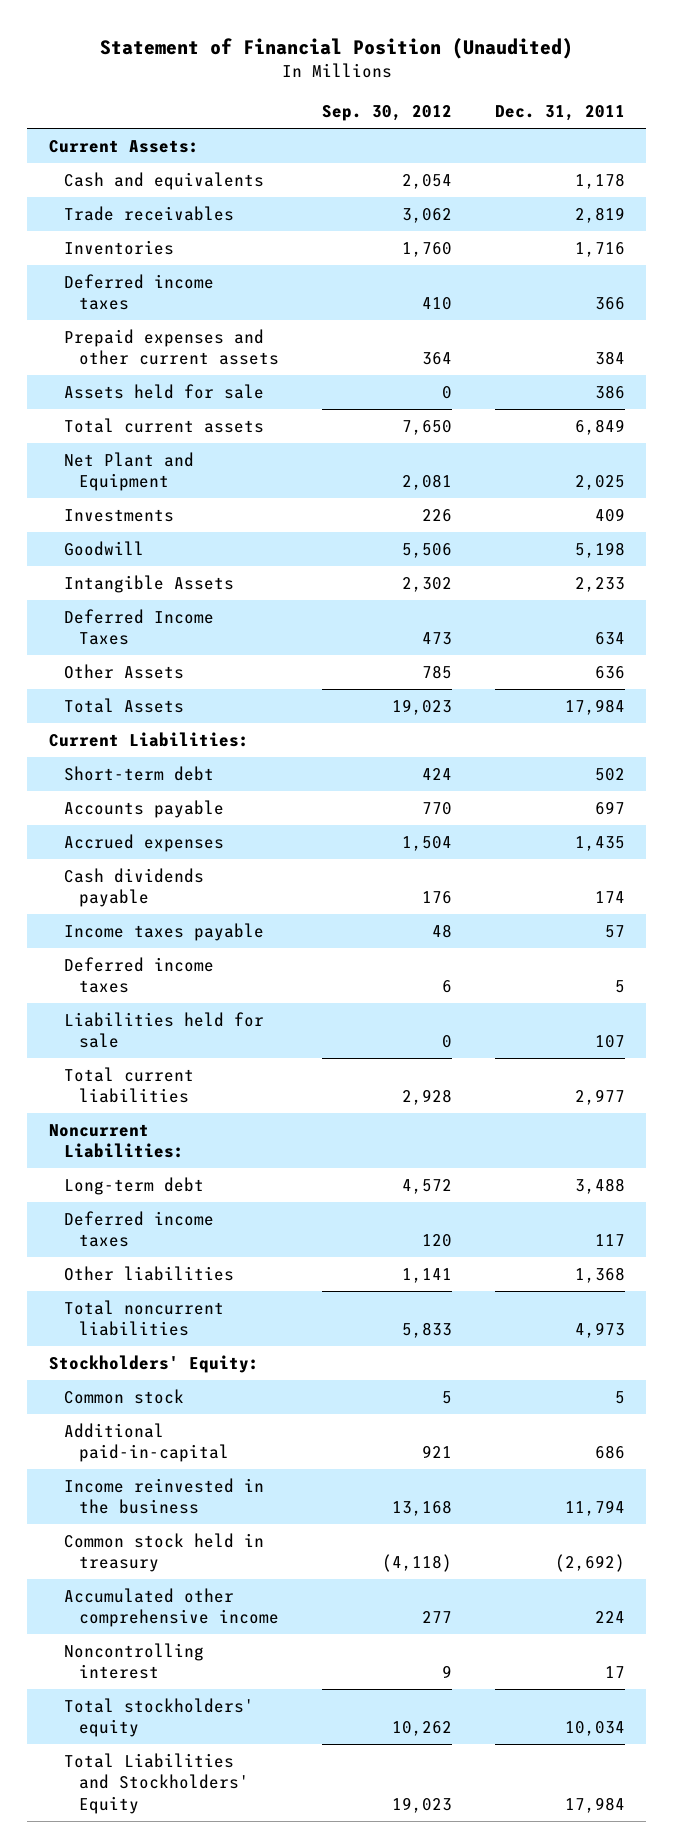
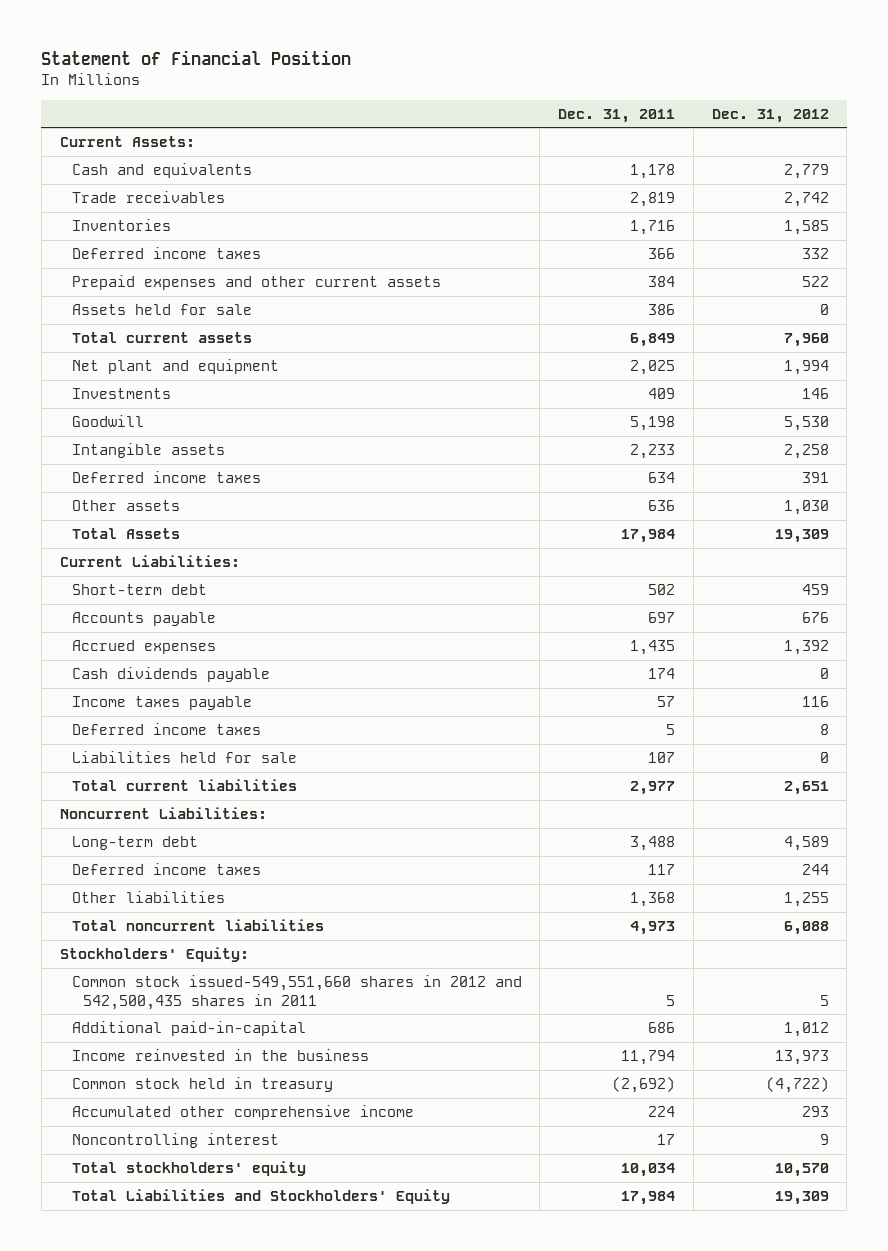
- Statement of Financial Position (Unaudited)
+ Statement of Financial Position
- | Sep. 30, 2012 | Dec. 31, 2011
+ | Dec. 31, 2011 | Dec. 31, 2012
- Net Plant and Equipment | 2,081 | 2,025
+ Net plant and equipment | 2,025 | 1,994
- Intangible Assets | 2,302 | 2,233
- Deferred Income Taxes | 473 | 634
- Other Assets | 785 | 636
+ Intangible assets | 2,233 | 2,258
+ Deferred income taxes | 634 | 391
+ Other assets | 636 | 1,030
- Common stock | 5 | 5
+ Common stock issued-549,551,660 shares in 2012 and 542,500,435 shares in 2011 | 5 | 5

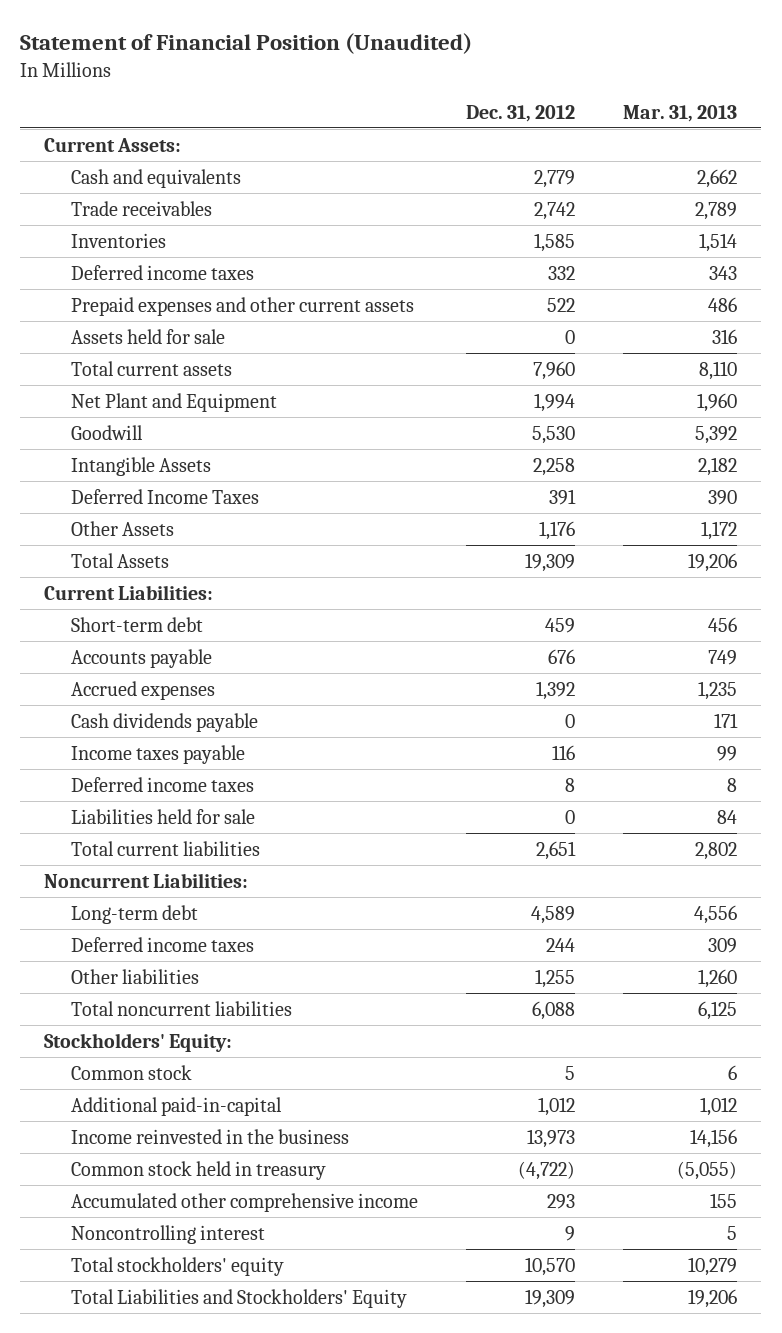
- Statement of Financial Position
+ Statement of Financial Position (Unaudited)
- | Dec. 31, 2011 | Dec. 31, 2012
+ | Dec. 31, 2012 | Mar. 31, 2013
- Net plant and equipment | 2,025 | 1,994
- Investments | 409 | 146
+ Net Plant and Equipment | 1,994 | 1,960
- Intangible assets | 2,233 | 2,258
- Deferred income taxes | 634 | 391
- Other assets | 636 | 1,030
+ Intangible Assets | 2,258 | 2,182
+ Deferred Income Taxes | 391 | 390
+ Other Assets | 1,176 | 1,172
- Common stock issued-549,551,660 shares in 2012 and 542,500,435 shares in 2011 | 5 | 5
+ Common stock | 5 | 6

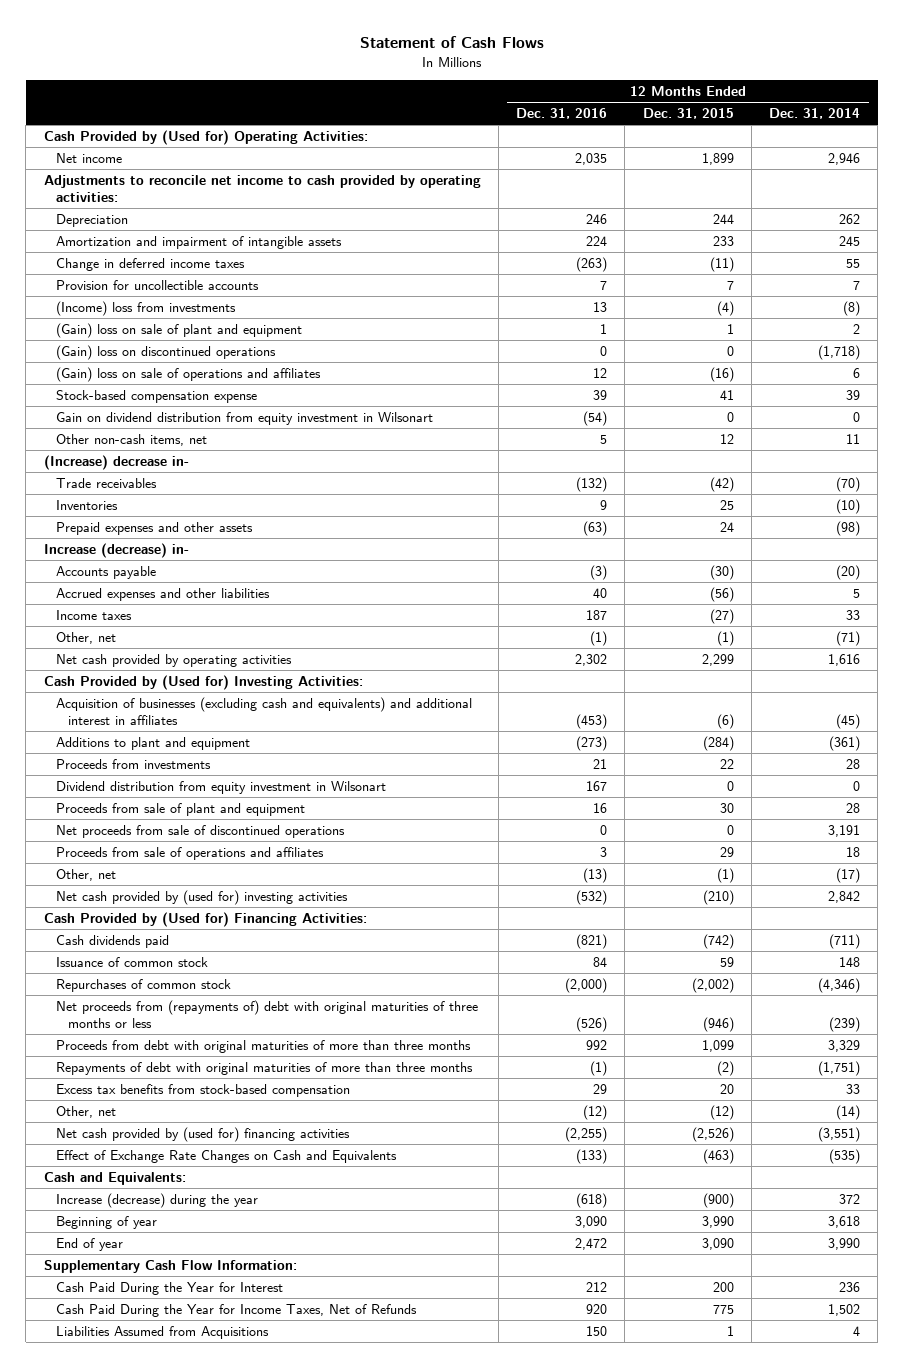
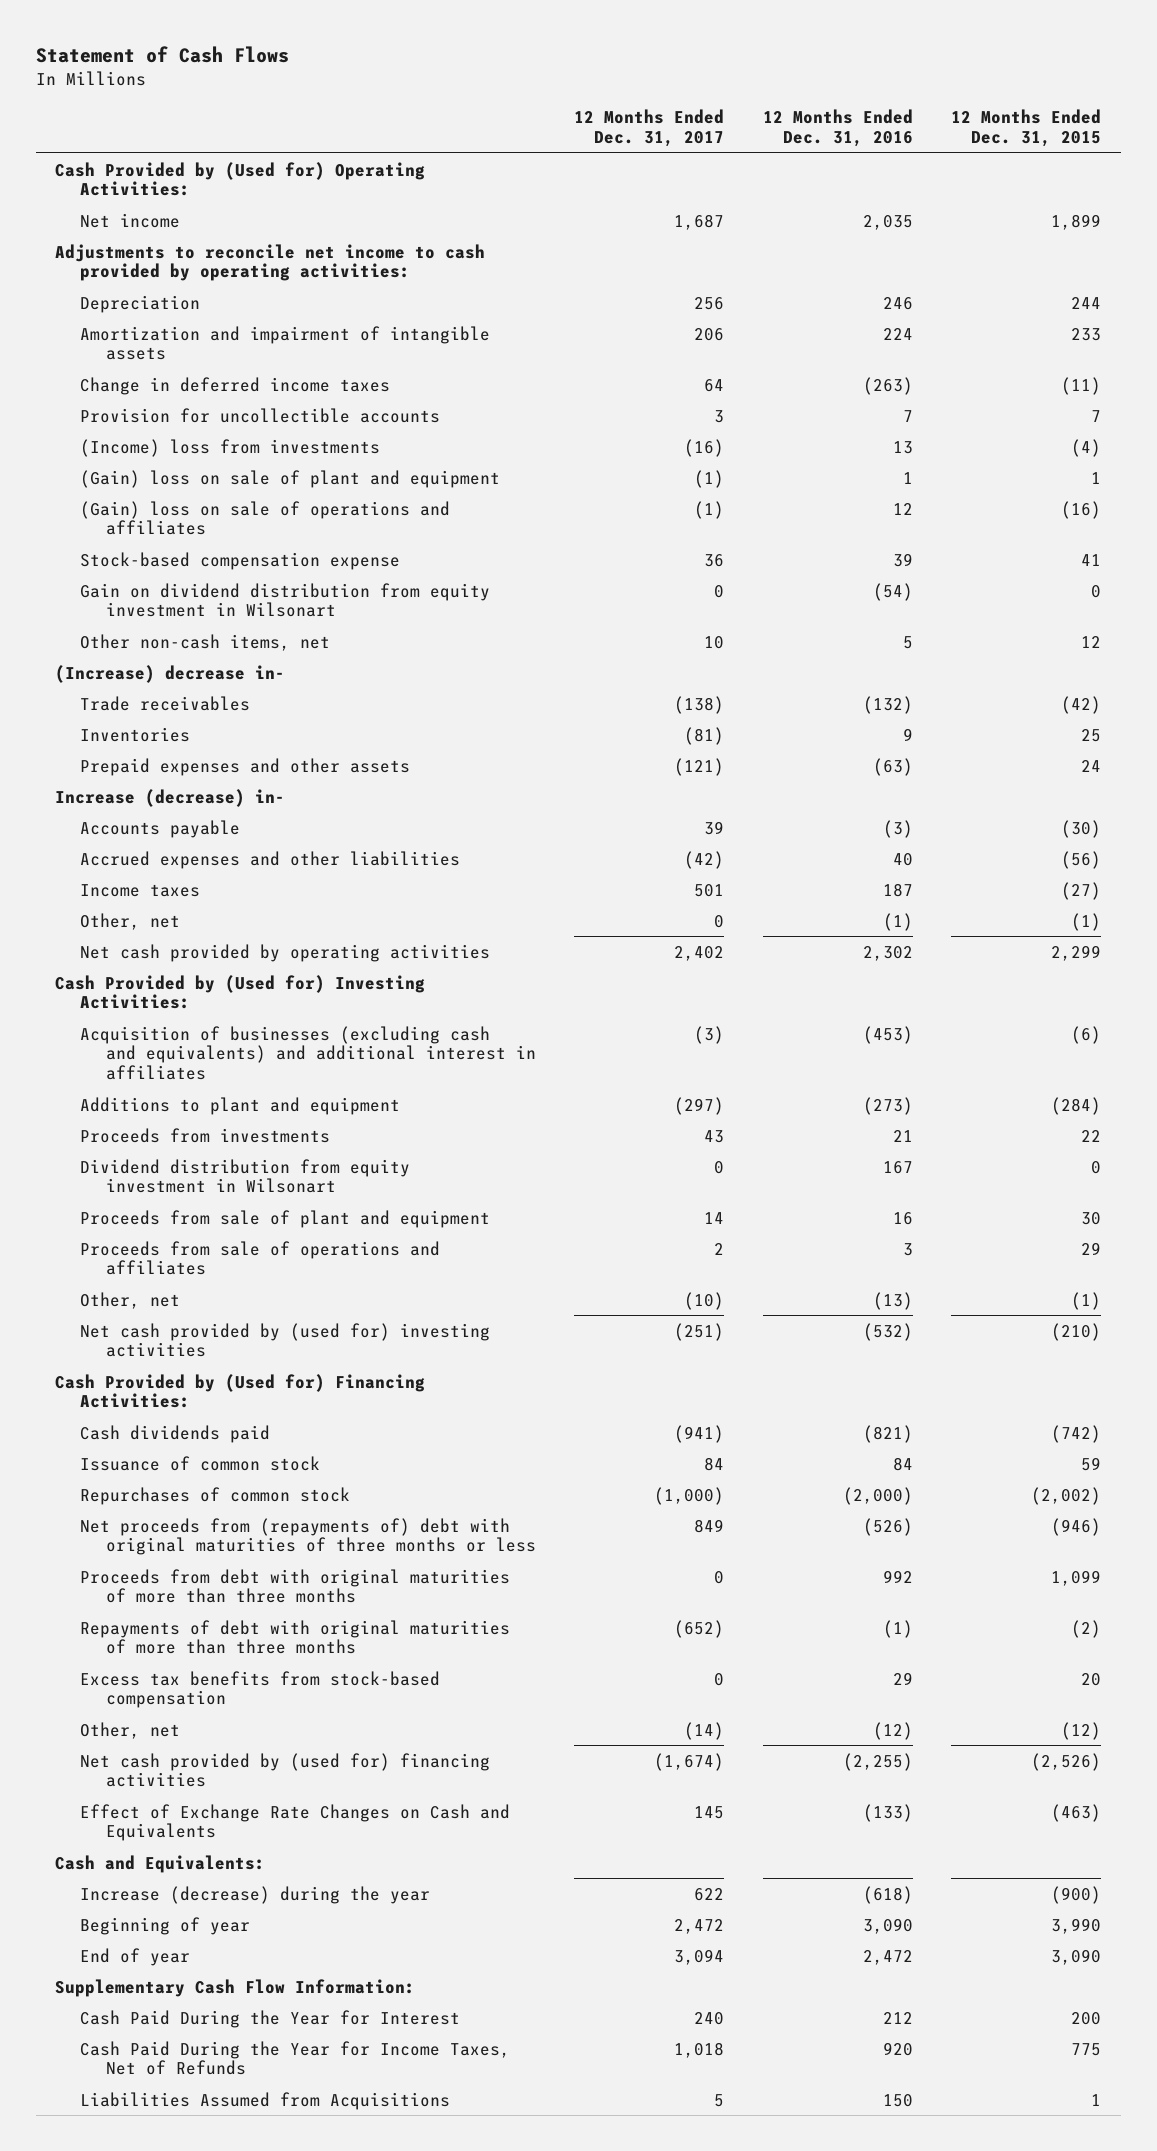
- | 12 Months Ended Dec. 31, 2016 | 12 Months Ended Dec. 31, 2015 | 12 Months Ended Dec. 31, 2014
+ | 12 Months Ended Dec. 31, 2017 | 12 Months Ended Dec. 31, 2016 | 12 Months Ended Dec. 31, 2015
- (Gain) loss on discontinued operations | 0 | 0 | (1,718)
- Net proceeds from sale of discontinued operations | 0 | 0 | 3,191

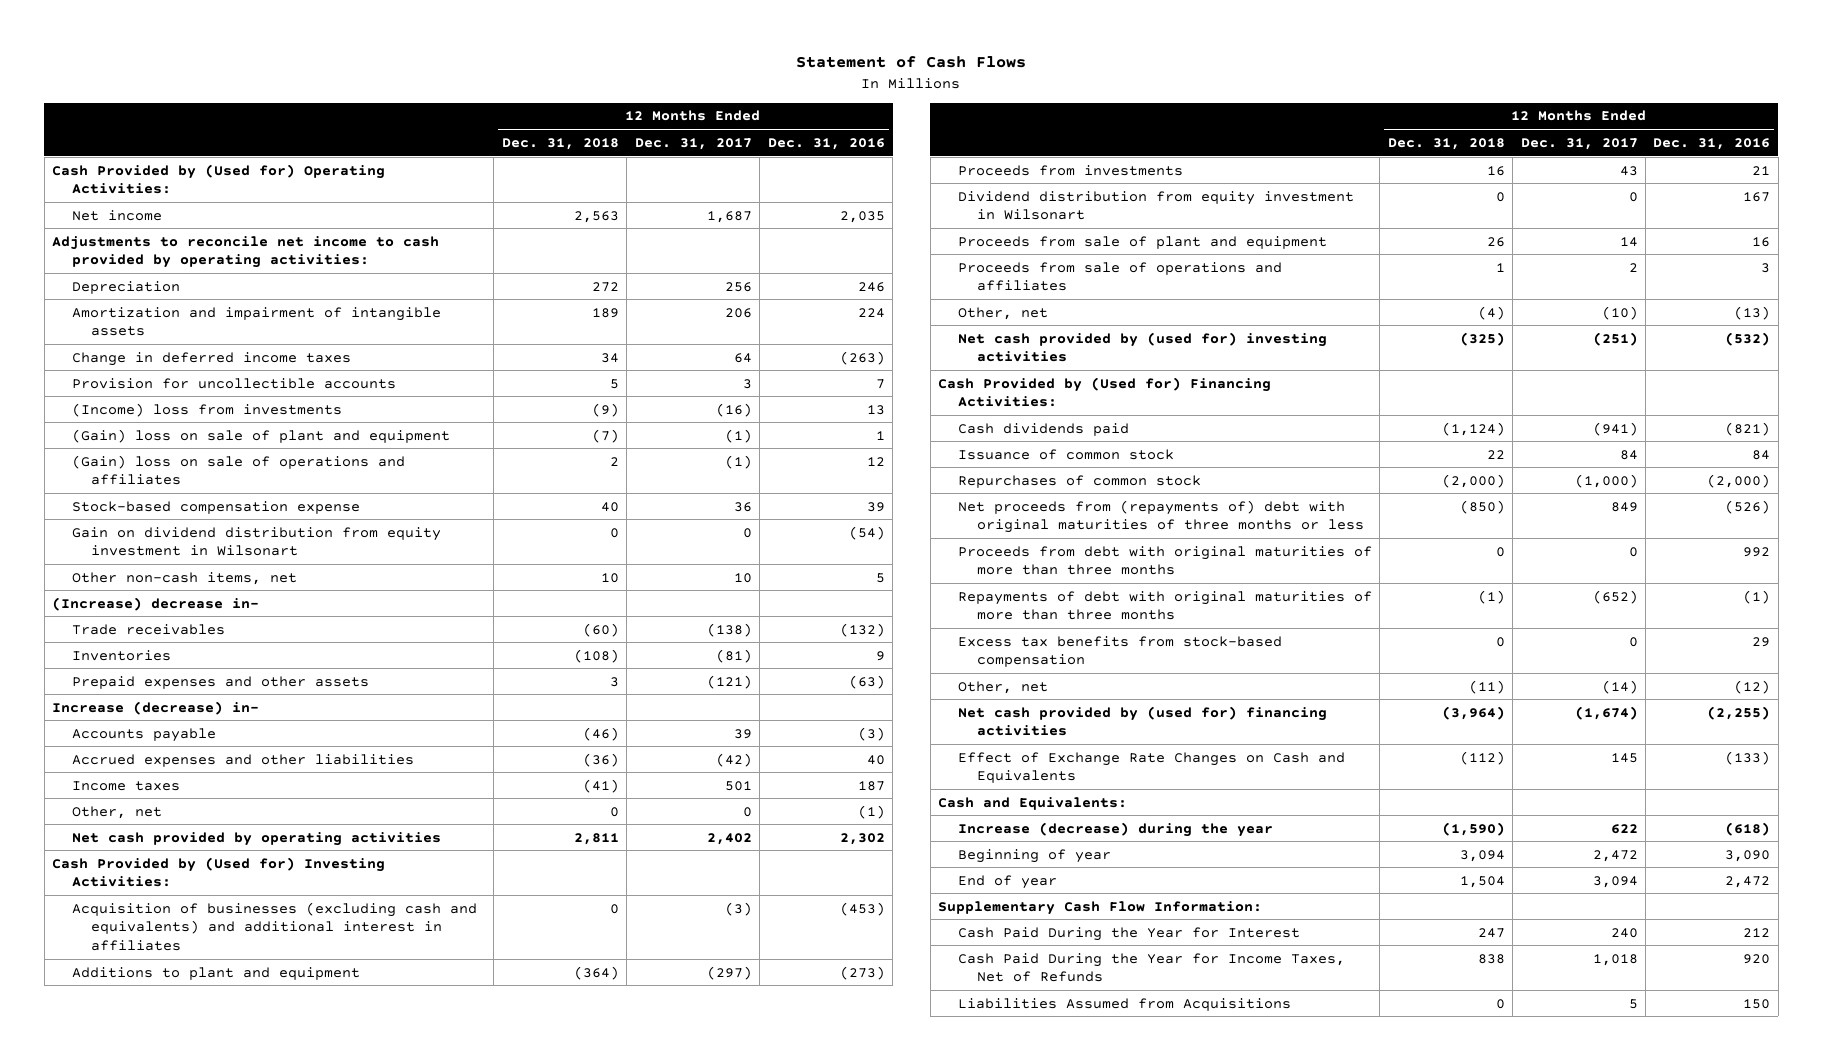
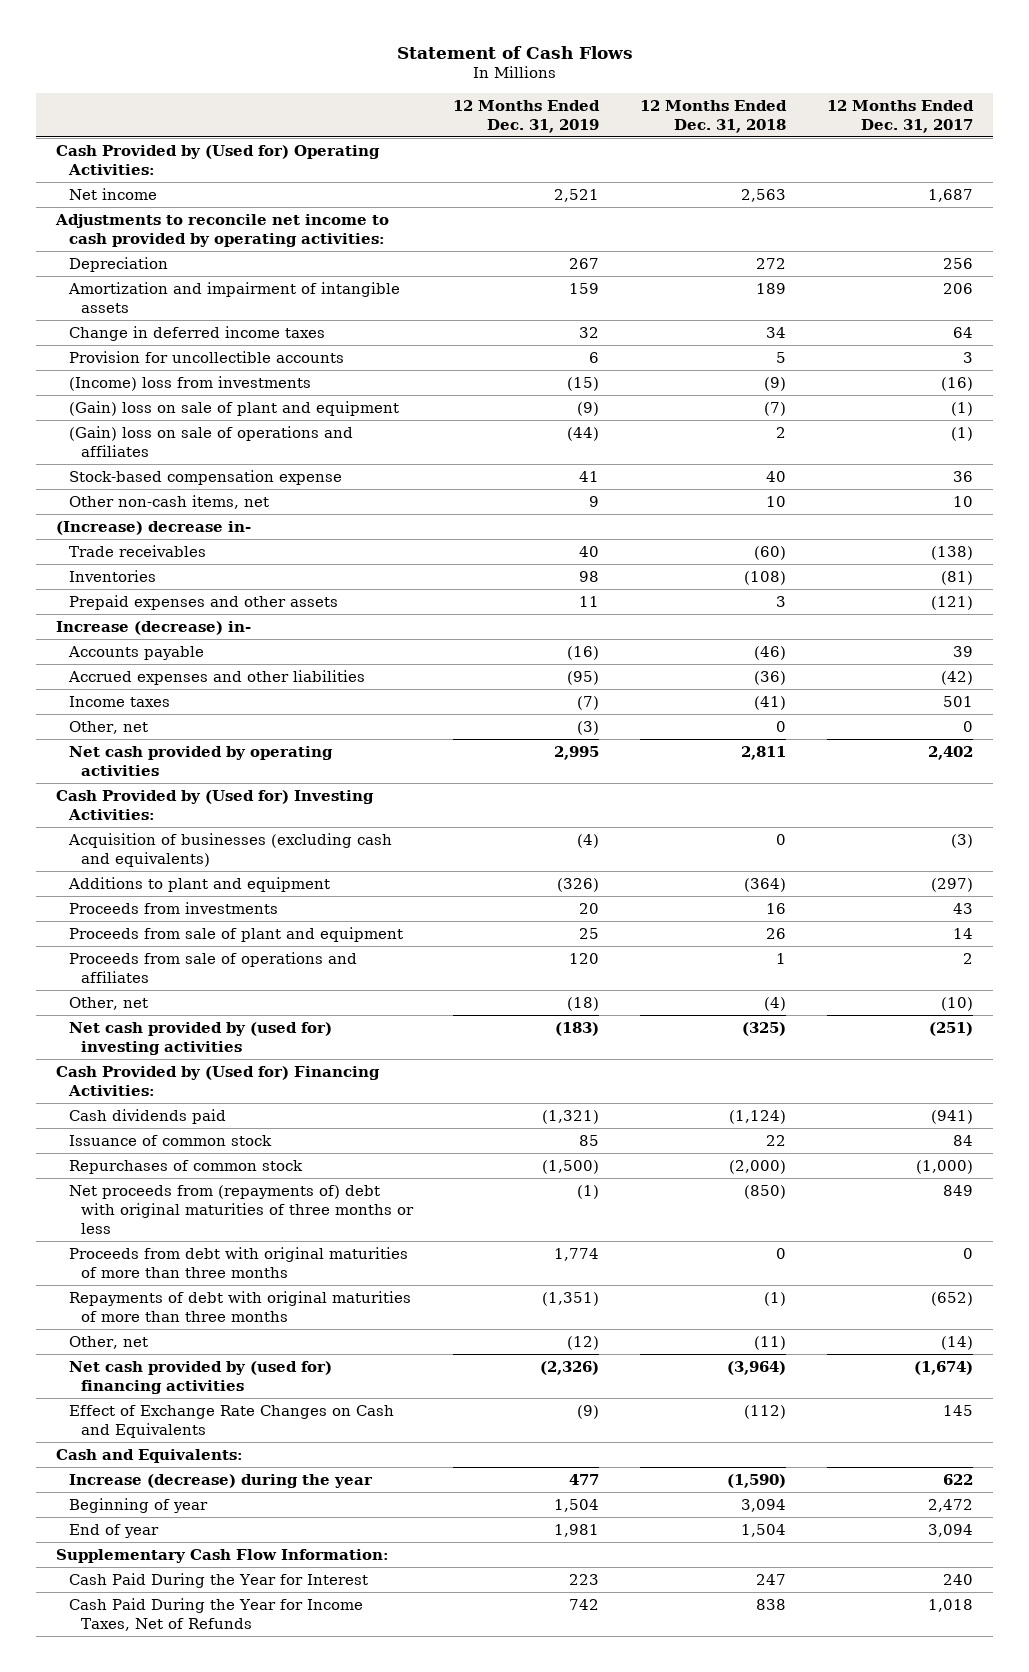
- | 12 Months Ended Dec. 31, 2018 | 12 Months Ended Dec. 31, 2017 | 12 Months Ended Dec. 31, 2016
+ | 12 Months Ended Dec. 31, 2019 | 12 Months Ended Dec. 31, 2018 | 12 Months Ended Dec. 31, 2017
- Gain on dividend distribution from equity investment in Wilsonart | 0 | 0 | (54)
- Acquisition of businesses (excluding cash and equivalents) and additional interest in affiliates | 0 | (3) | (453)
+ Acquisition of businesses (excluding cash and equivalents) | (4) | 0 | (3)
- Dividend distribution from equity investment in Wilsonart | 0 | 0 | 167
- Excess tax benefits from stock-based compensation | 0 | 0 | 29
- Liabilities Assumed from Acquisitions | 0 | 5 | 150

